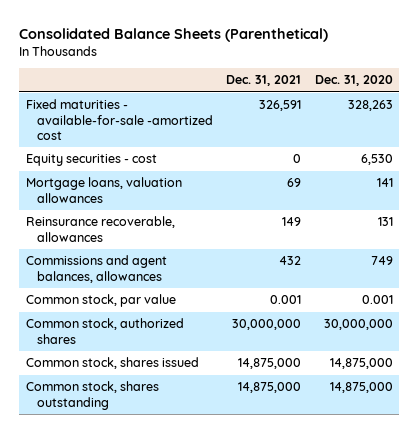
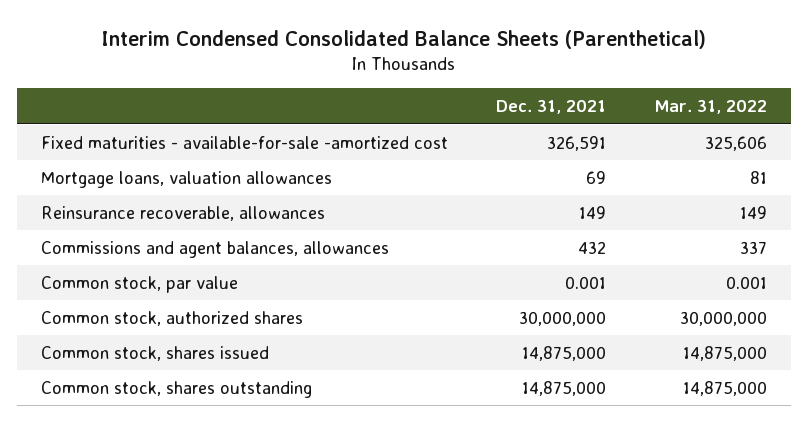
- Consolidated Balance Sheets (Parenthetical)
+ Interim Condensed Consolidated Balance Sheets (Parenthetical)
- | Dec. 31, 2021 | Dec. 31, 2020
+ | Dec. 31, 2021 | Mar. 31, 2022
- Equity securities - cost | 0 | 6,530

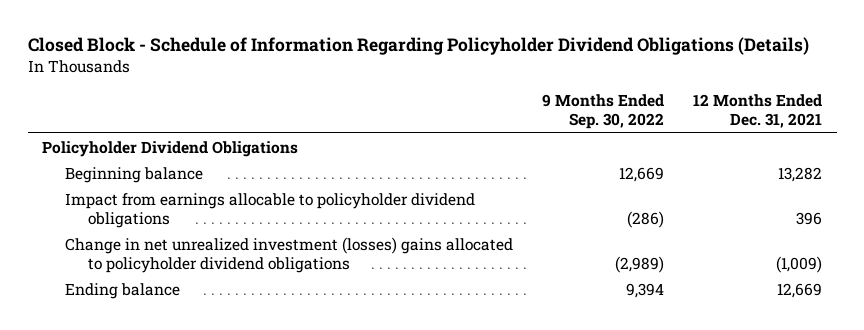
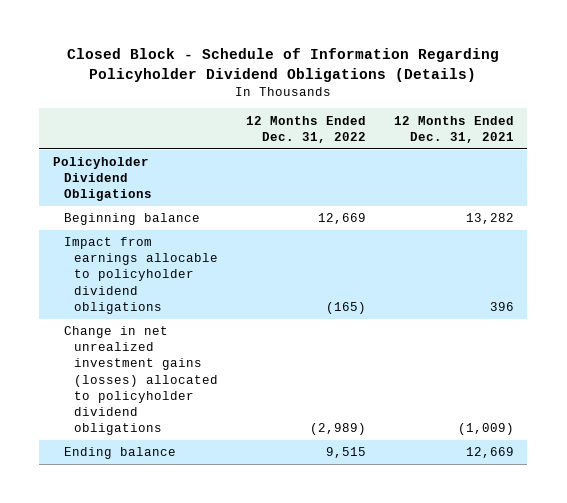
- | 9 Months Ended Sep. 30, 2022 | 12 Months Ended Dec. 31, 2021
+ | 12 Months Ended Dec. 31, 2022 | 12 Months Ended Dec. 31, 2021
- Change in net unrealized investment (losses) gains allocated to policyholder dividend obligations | (2,989) | (1,009)
+ Change in net unrealized investment gains (losses) allocated to policyholder dividend obligations | (2,989) | (1,009)

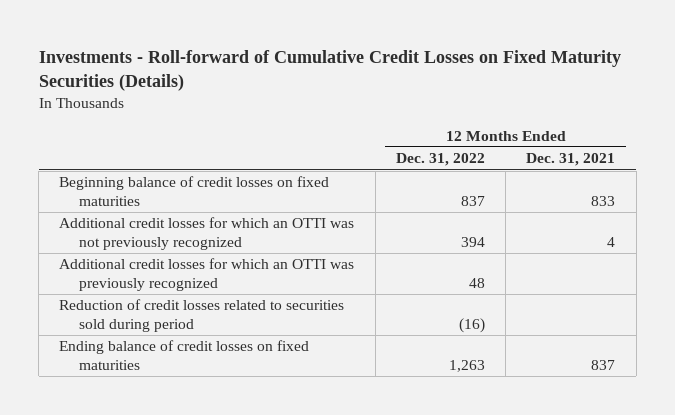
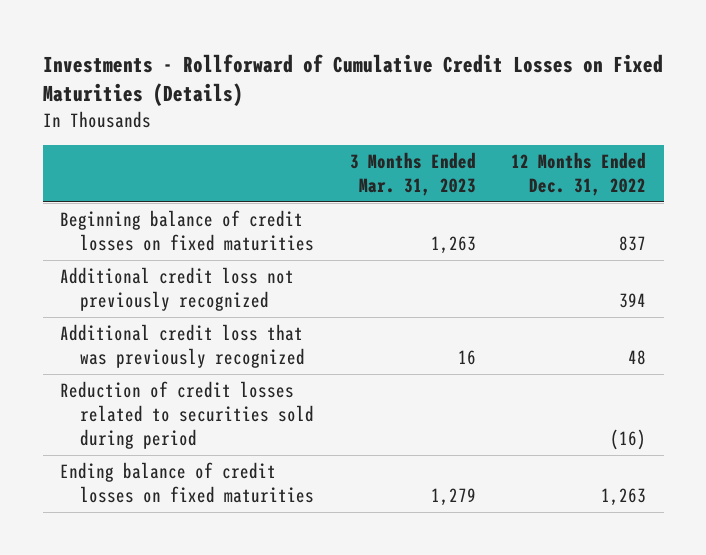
- Investments - Roll-forward of Cumulative Credit Losses on Fixed Maturity Securities (Details)
+ Investments - Rollforward of Cumulative Credit Losses on Fixed Maturities (Details)
- | 12 Months Ended Dec. 31, 2022 | 12 Months Ended Dec. 31, 2021
+ | 3 Months Ended Mar. 31, 2023 | 12 Months Ended Dec. 31, 2022
- Additional credit losses for which an OTTI was not previously recognized | 394 | 4
- Additional credit losses for which an OTTI was previously recognized | 48 |
+ Additional credit loss not previously recognized | | 394
+ Additional credit loss that was previously recognized | 16 | 48

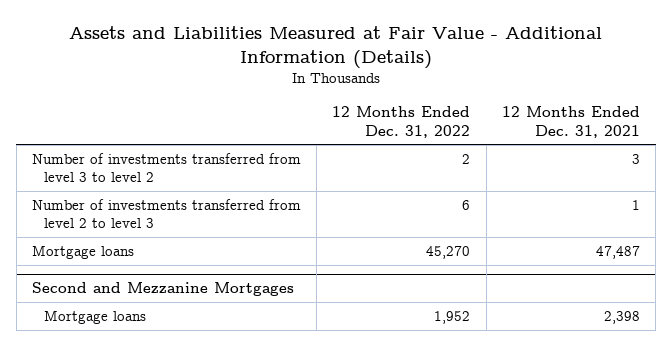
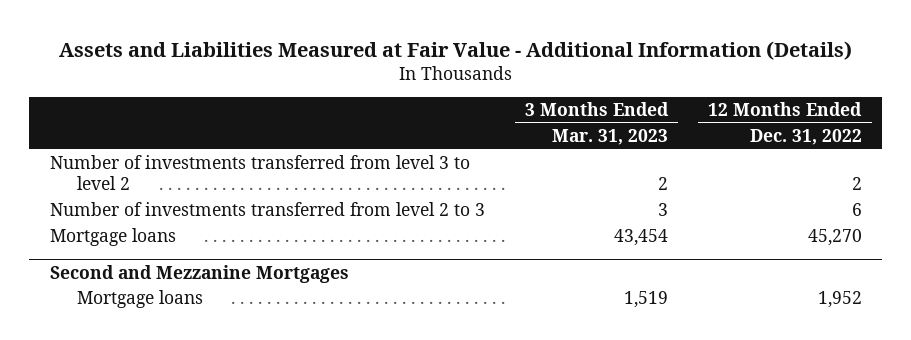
- | 12 Months Ended Dec. 31, 2022 | 12 Months Ended Dec. 31, 2021
+ | 3 Months Ended Mar. 31, 2023 | 12 Months Ended Dec. 31, 2022
- Number of investments transferred from level 2 to level 3 | 6 | 1
+ Number of investments transferred from level 2 to 3 | 3 | 6

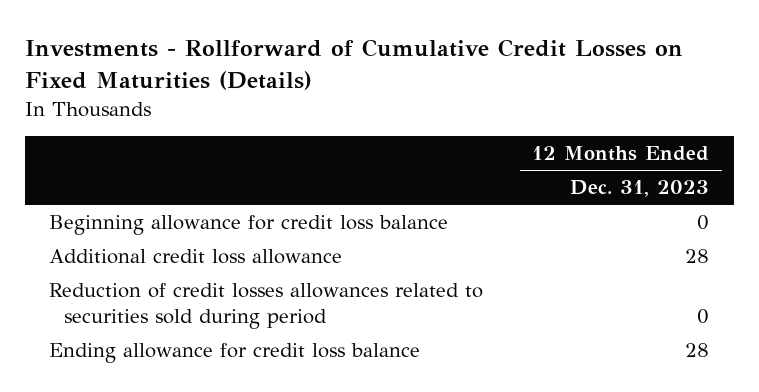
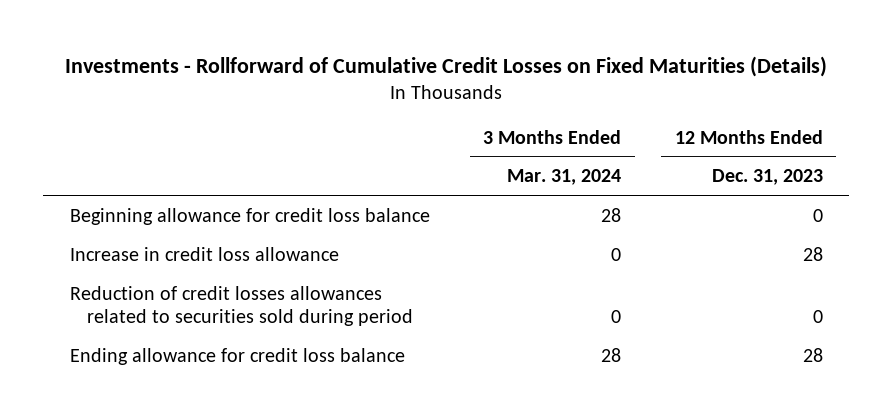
- | 12 Months Ended Dec. 31, 2023
+ | 3 Months Ended Mar. 31, 2024 | 12 Months Ended Dec. 31, 2023
- Additional credit loss allowance | 28
+ Increase in credit loss allowance | 0 | 28

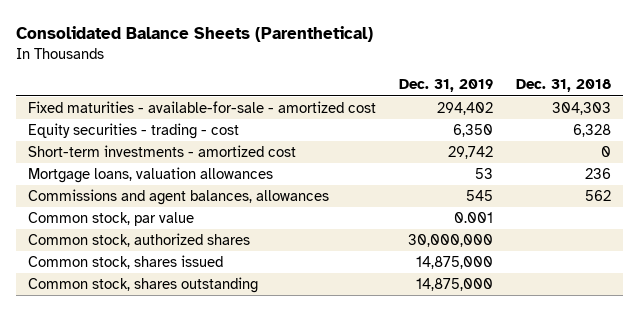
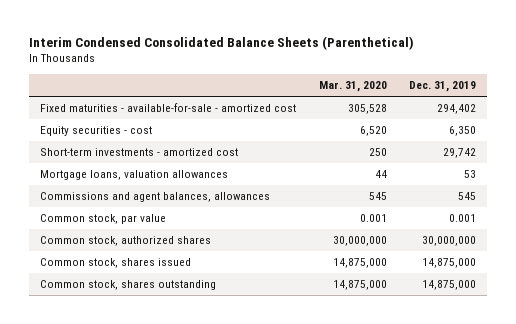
- Consolidated Balance Sheets (Parenthetical)
+ Interim Condensed Consolidated Balance Sheets (Parenthetical)
- | Dec. 31, 2019 | Dec. 31, 2018
+ | Mar. 31, 2020 | Dec. 31, 2019
- Equity securities - trading - cost | 6,350 | 6,328
+ Equity securities - cost | 6,520 | 6,350

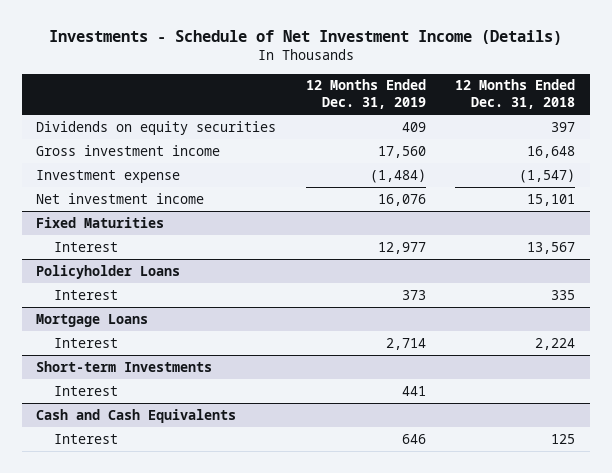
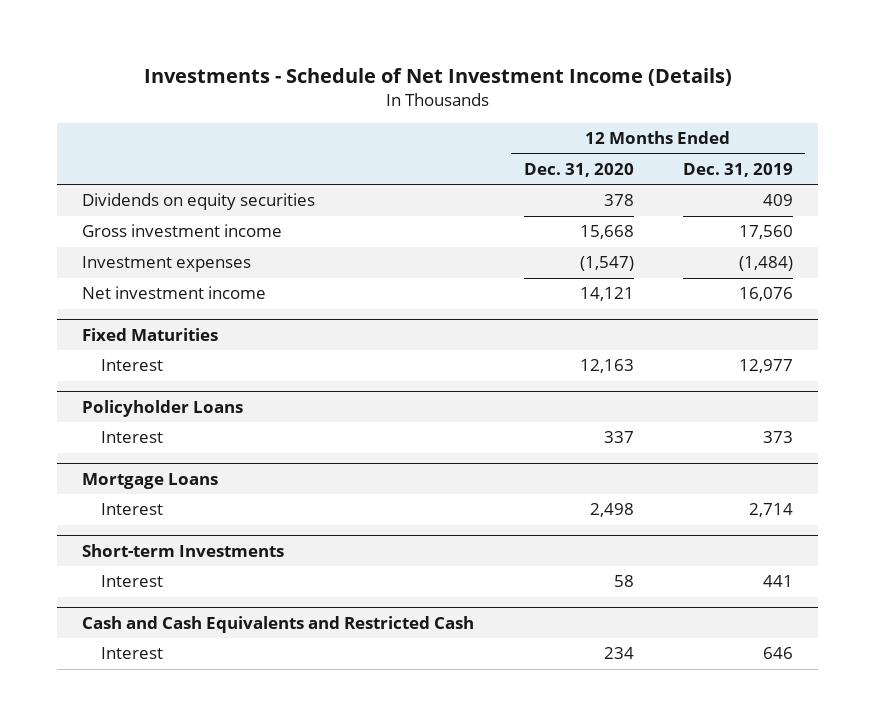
- | 12 Months Ended Dec. 31, 2019 | 12 Months Ended Dec. 31, 2018
+ | 12 Months Ended Dec. 31, 2020 | 12 Months Ended Dec. 31, 2019
- Investment expense | (1,484) | (1,547)
+ Investment expenses | (1,547) | (1,484)
- Cash and Cash Equivalents
+ Cash and Cash Equivalents and Restricted Cash

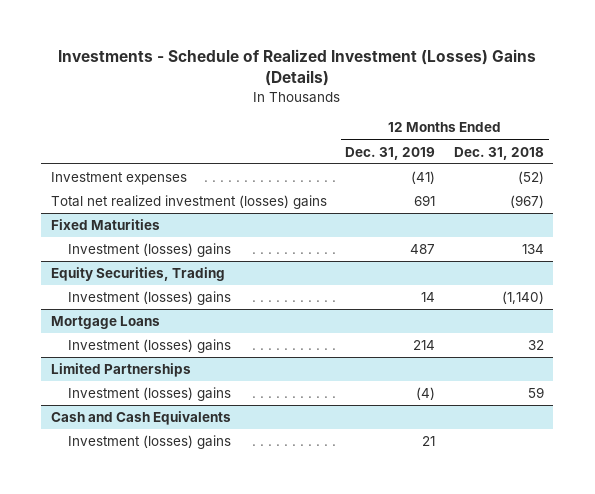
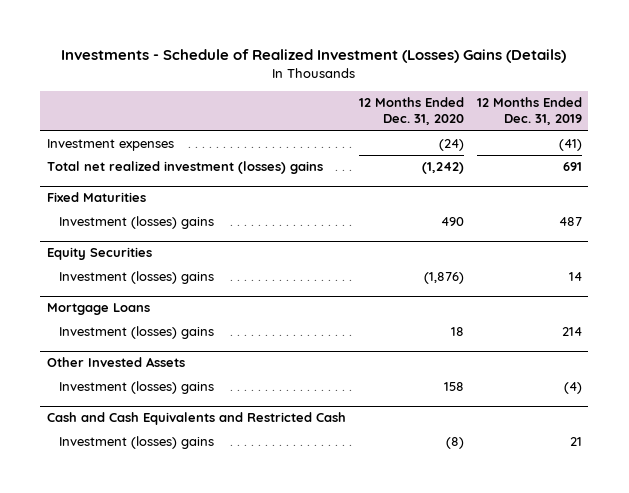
- | 12 Months Ended Dec. 31, 2019 | 12 Months Ended Dec. 31, 2018
+ | 12 Months Ended Dec. 31, 2020 | 12 Months Ended Dec. 31, 2019
- Equity Securities, Trading
+ Equity Securities
- Limited Partnerships
+ Other Invested Assets
- Cash and Cash Equivalents
+ Cash and Cash Equivalents and Restricted Cash

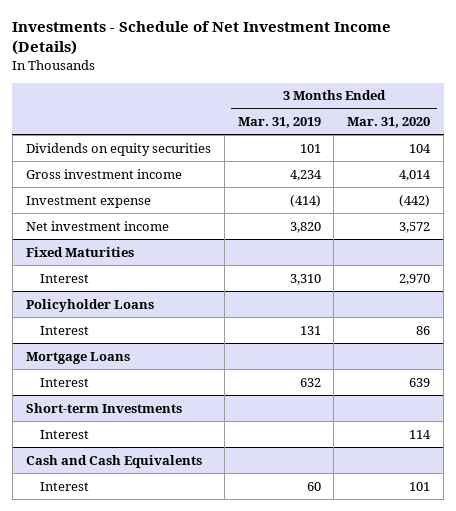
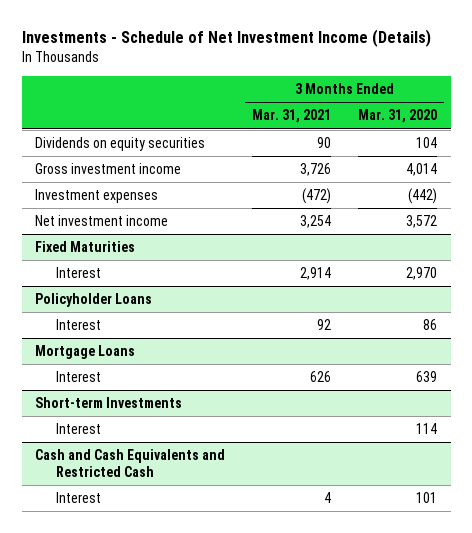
- | 3 Months Ended Mar. 31, 2019 | 3 Months Ended Mar. 31, 2020
+ | 3 Months Ended Mar. 31, 2021 | 3 Months Ended Mar. 31, 2020
- Investment expense | (414) | (442)
+ Investment expenses | (472) | (442)
- Cash and Cash Equivalents
+ Cash and Cash Equivalents and Restricted Cash

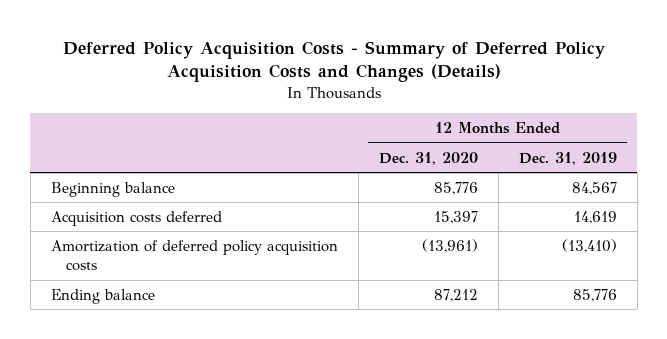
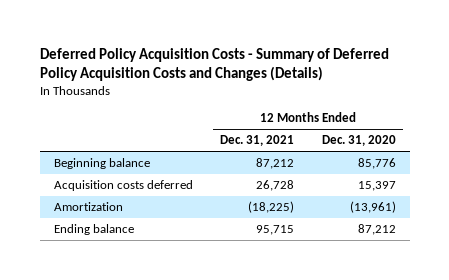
- | 12 Months Ended Dec. 31, 2020 | 12 Months Ended Dec. 31, 2019
+ | 12 Months Ended Dec. 31, 2021 | 12 Months Ended Dec. 31, 2020
- Amortization of deferred policy acquisition costs | (13,961) | (13,410)
+ Amortization | (18,225) | (13,961)

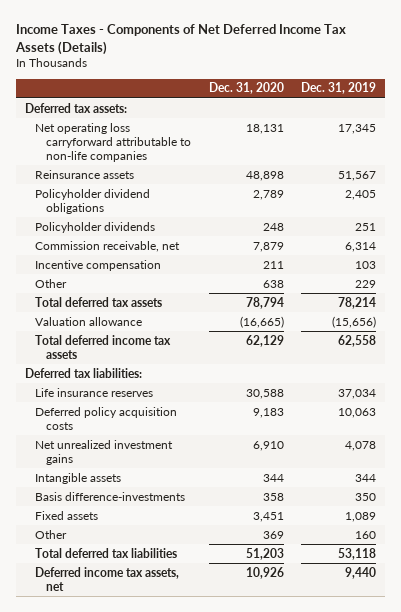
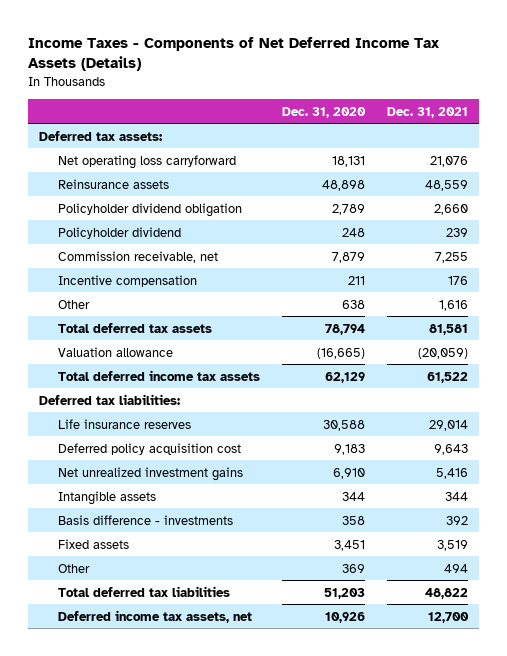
- | Dec. 31, 2020 | Dec. 31, 2019
+ | Dec. 31, 2020 | Dec. 31, 2021
- Net operating loss carryforward attributable to non-life companies | 18,131 | 17,345
+ Net operating loss carryforward | 18,131 | 21,076
- Policyholder dividend obligations | 2,789 | 2,405
- Policyholder dividends | 248 | 251
+ Policyholder dividend obligation | 2,789 | 2,660
+ Policyholder dividend | 248 | 239
- Deferred policy acquisition costs | 9,183 | 10,063
+ Deferred policy acquisition cost | 9,183 | 9,643
- Basis difference-investments | 358 | 350
+ Basis difference - investments | 358 | 392

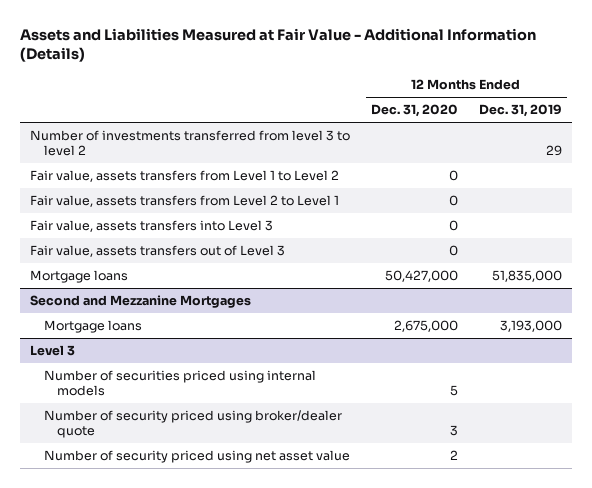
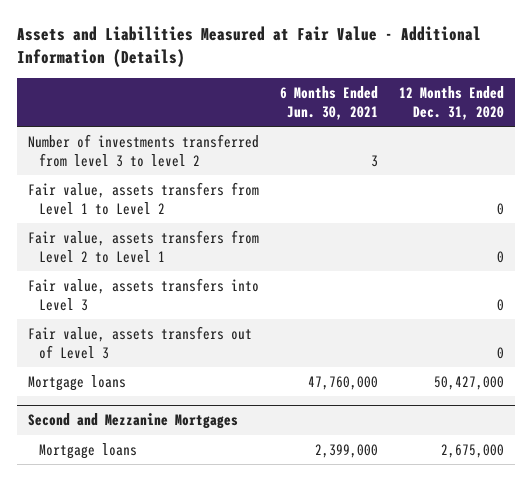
- | 12 Months Ended Dec. 31, 2020 | 12 Months Ended Dec. 31, 2019
+ | 6 Months Ended Jun. 30, 2021 | 12 Months Ended Dec. 31, 2020
- Level 3
- Number of securities priced using internal models | 5 |
- Number of security priced using broker/dealer quote | 3 |
- Number of security priced using net asset value | 2 |

